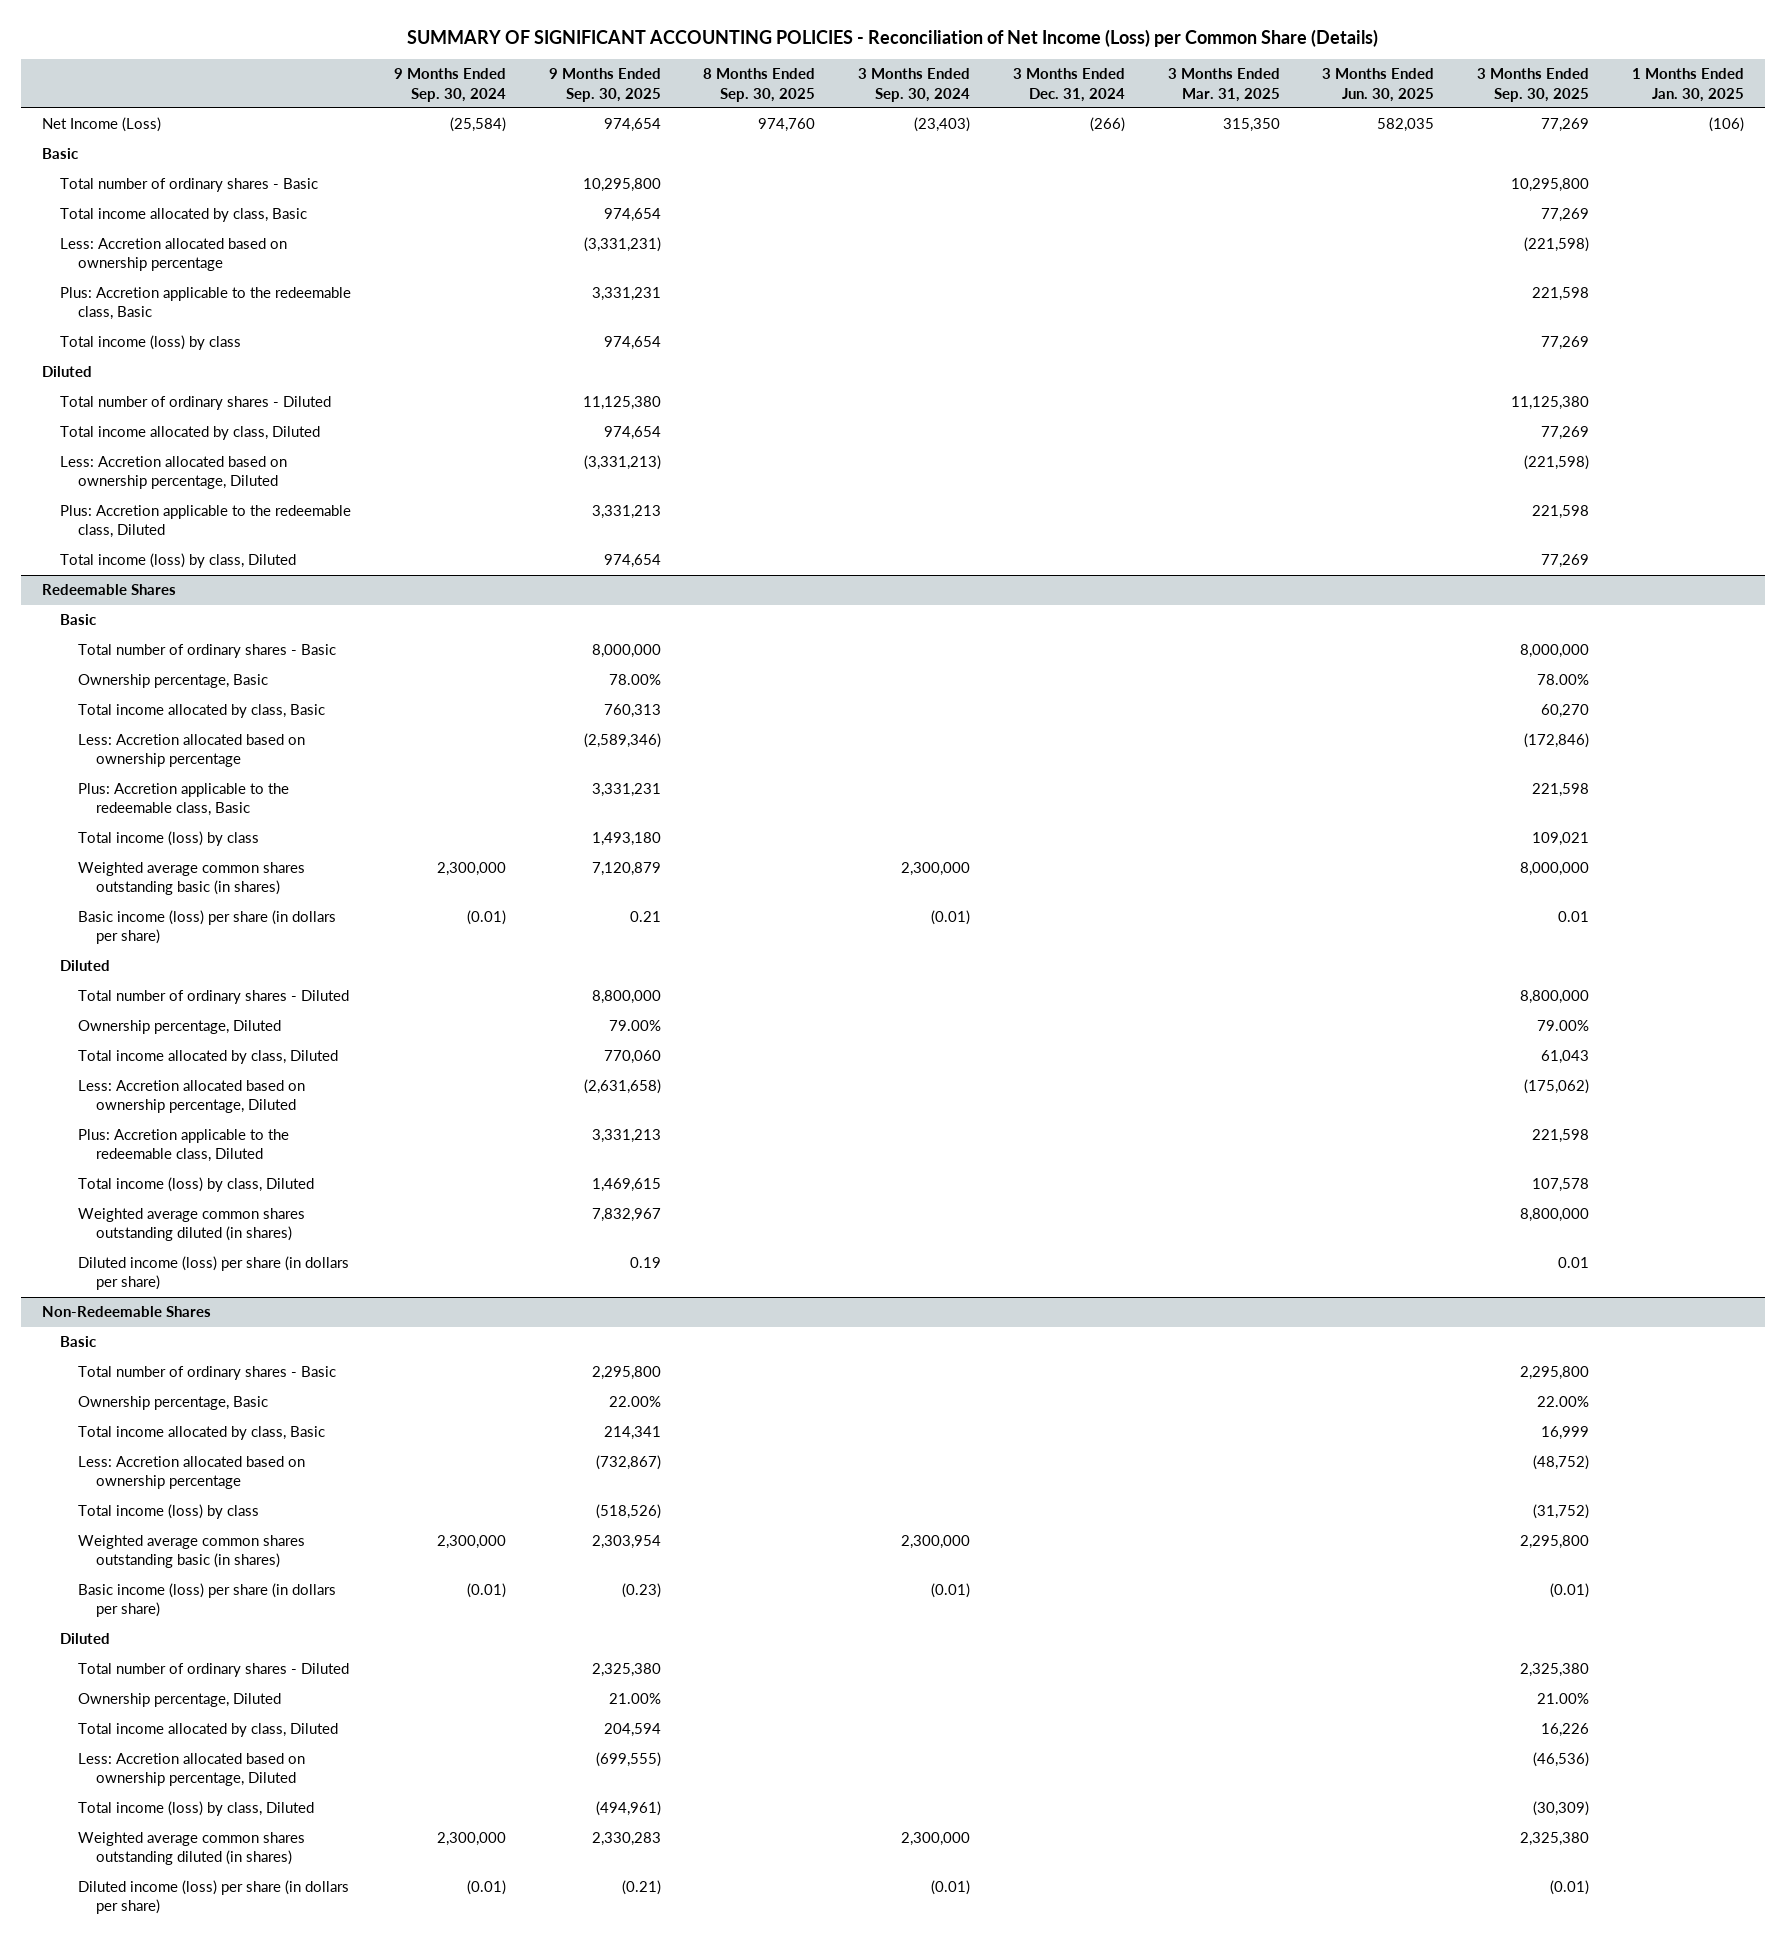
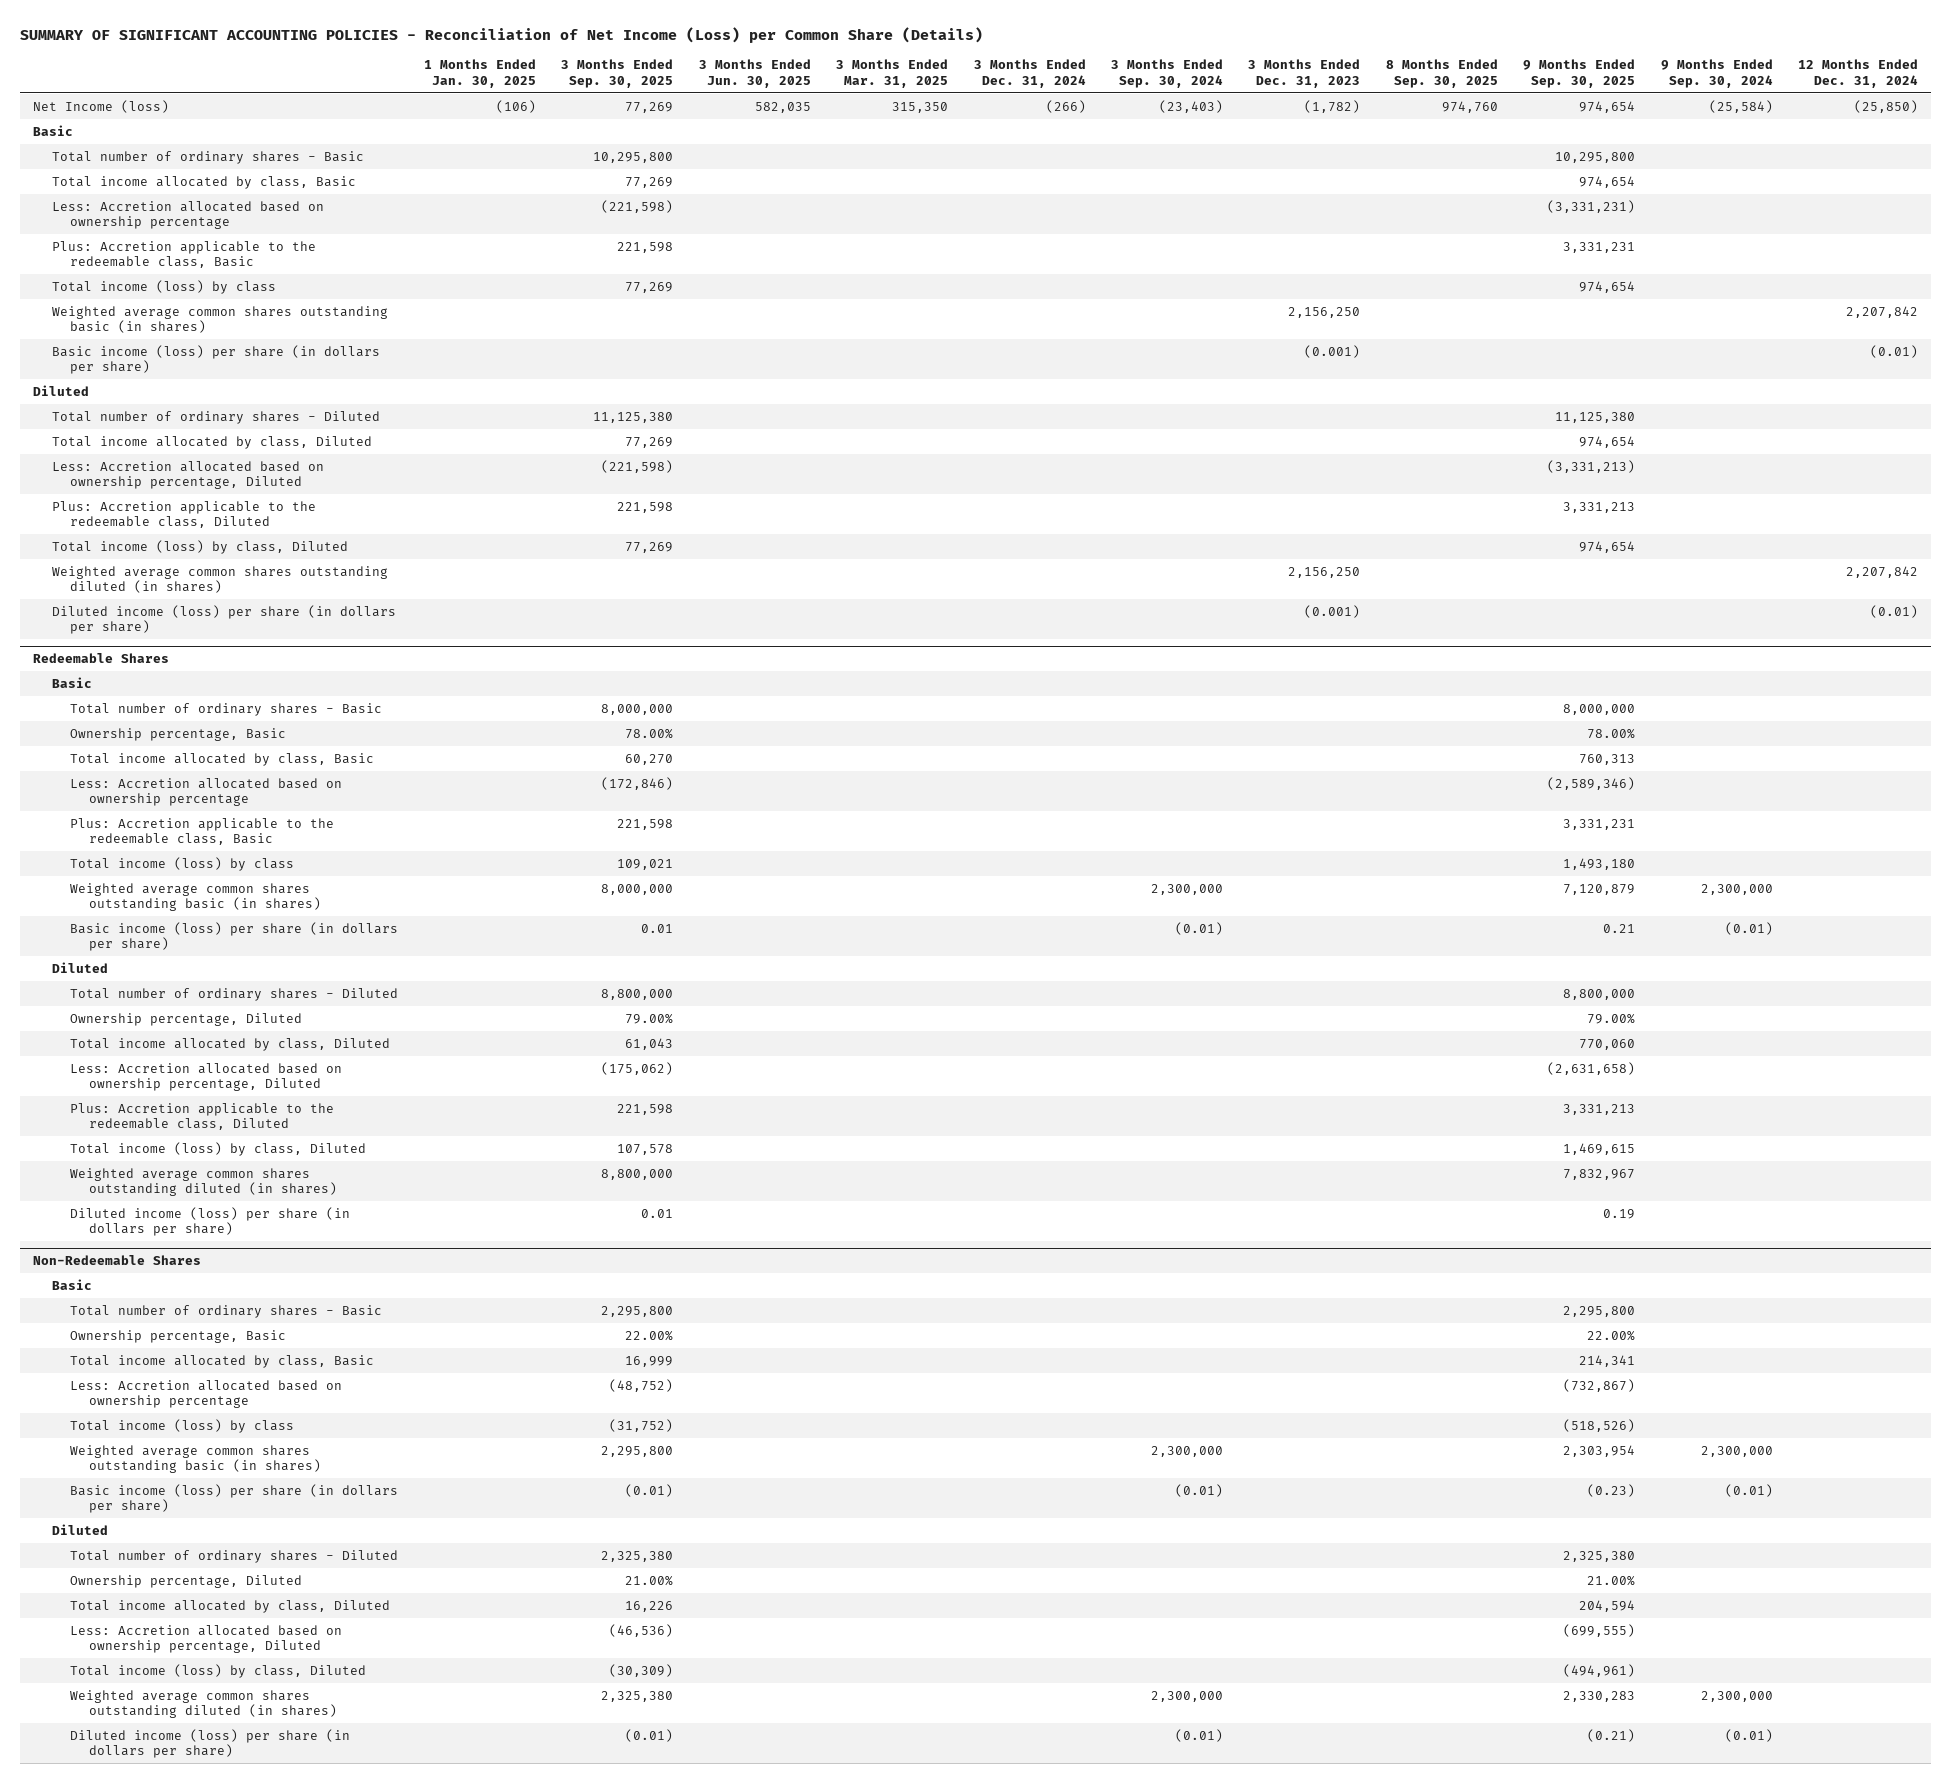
- | 9 Months Ended Sep. 30, 2024 | 9 Months Ended Sep. 30, 2025 | 8 Months Ended Sep. 30, 2025 | 3 Months Ended Sep. 30, 2024 | 3 Months Ended Dec. 31, 2024 | 3 Months Ended Mar. 31, 2025 | 3 Months Ended Jun. 30, 2025 | 3 Months Ended Sep. 30, 2025 | 1 Months Ended Jan. 30, 2025
+ | 1 Months Ended Jan. 30, 2025 | 3 Months Ended Sep. 30, 2025 | 3 Months Ended Jun. 30, 2025 | 3 Months Ended Mar. 31, 2025 | 3 Months Ended Dec. 31, 2024 | 3 Months Ended Sep. 30, 2024 | 3 Months Ended Dec. 31, 2023 | 8 Months Ended Sep. 30, 2025 | 9 Months Ended Sep. 30, 2025 | 9 Months Ended Sep. 30, 2024 | 12 Months Ended Dec. 31, 2024
- Net Income (Loss) | (25,584) | 974,654 | 974,760 | (23,403) | (266) | 315,350 | 582,035 | 77,269 | (106)
+ Net Income (loss) | (106) | 77,269 | 582,035 | 315,350 | (266) | (23,403) | (1,782) | 974,760 | 974,654 | (25,584) | (25,850)
+ Weighted average common shares outstanding basic (in shares) | | | | | | | 2,156,250 | | | | 2,207,842
+ Basic income (loss) per share (in dollars per share) | | | | | | | (0.001) | | | | (0.01)
+ Weighted average common shares outstanding diluted (in shares) | | | | | | | 2,156,250 | | | | 2,207,842
+ Diluted income (loss) per share (in dollars per share) | | | | | | | (0.001) | | | | (0.01)

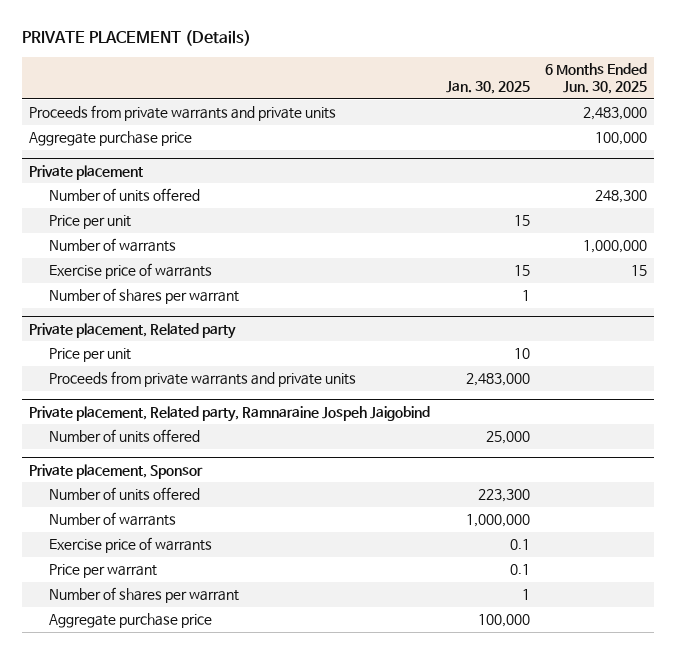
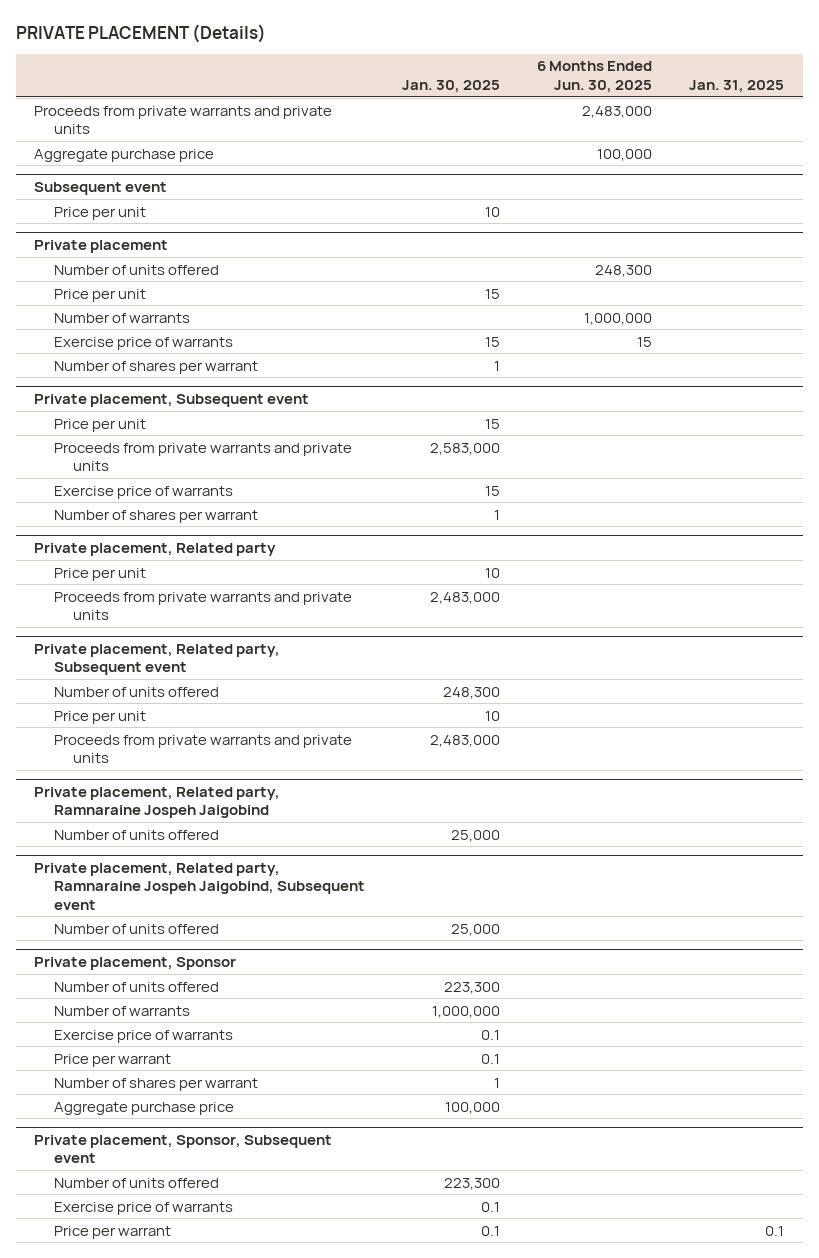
- | Jan. 30, 2025 | 6 Months Ended Jun. 30, 2025
+ | Jan. 30, 2025 | 6 Months Ended Jun. 30, 2025 | Jan. 31, 2025
+ Subsequent event
+ Price per unit | 10 | |
+ Private placement, Subsequent event
+ Price per unit | 15 | |
+ Proceeds from private warrants and private units | 2,583,000 | |
+ Exercise price of warrants | 15 | |
+ Number of shares per warrant | 1 | |
+ Private placement, Related party, Subsequent event
+ Number of units offered | 248,300 | |
+ Price per unit | 10 | |
+ Proceeds from private warrants and private units | 2,483,000 | |
+ Private placement, Related party, Ramnaraine Jospeh Jaigobind, Subsequent event
+ Number of units offered | 25,000 | |
+ Private placement, Sponsor, Subsequent event
+ Number of units offered | 223,300 | |
+ Exercise price of warrants | 0.1 | |
+ Price per warrant | 0.1 | | 0.1

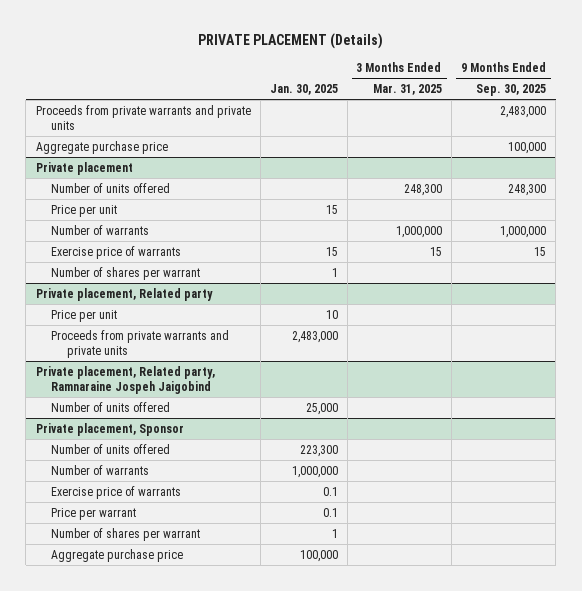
- | Jan. 30, 2025 | 6 Months Ended Jun. 30, 2025 | Jan. 31, 2025
+ | Jan. 30, 2025 | 3 Months Ended Mar. 31, 2025 | 9 Months Ended Sep. 30, 2025
- Subsequent event
- Price per unit | 10 | |
- Private placement, Subsequent event
- Price per unit | 15 | |
- Proceeds from private warrants and private units | 2,583,000 | |
- Exercise price of warrants | 15 | |
- Number of shares per warrant | 1 | |
- Private placement, Related party, Subsequent event
- Number of units offered | 248,300 | |
- Price per unit | 10 | |
- Proceeds from private warrants and private units | 2,483,000 | |
- Private placement, Related party, Ramnaraine Jospeh Jaigobind, Subsequent event
- Number of units offered | 25,000 | |
- Private placement, Sponsor, Subsequent event
- Number of units offered | 223,300 | |
- Exercise price of warrants | 0.1 | |
- Price per warrant | 0.1 | | 0.1

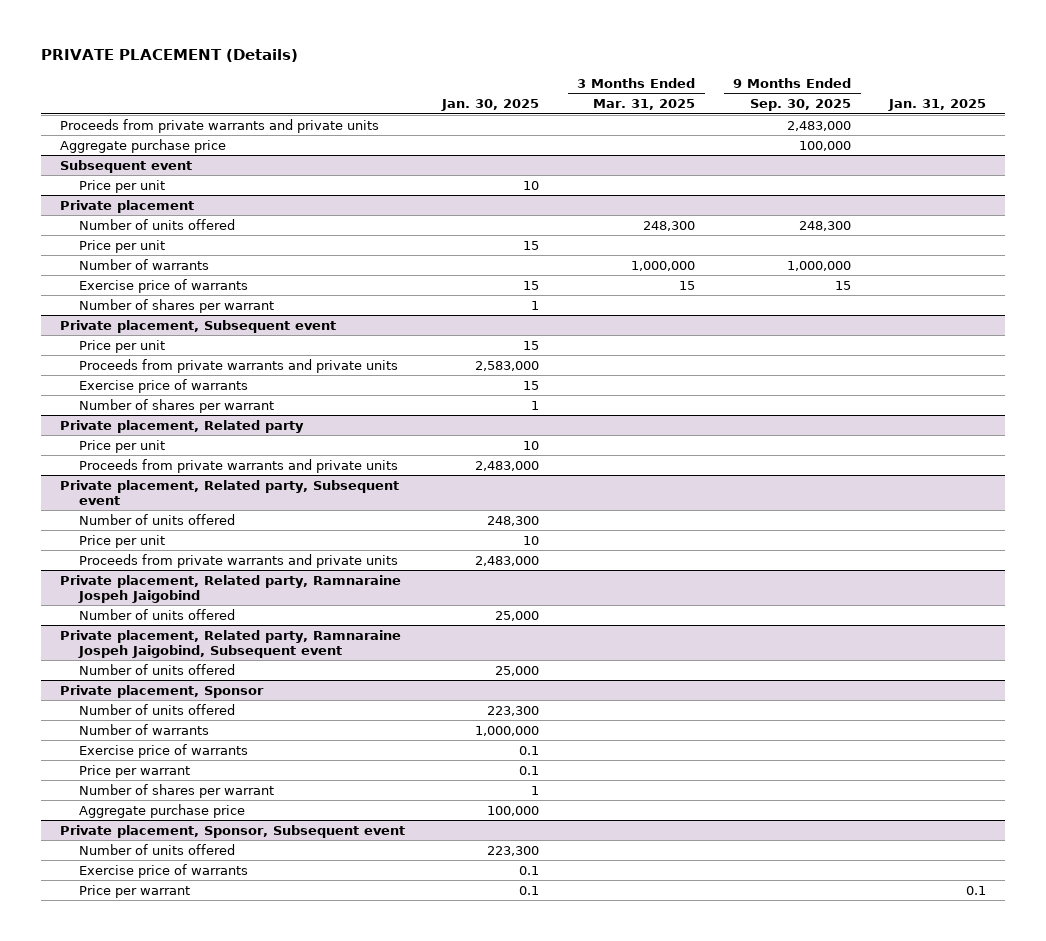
- | Jan. 30, 2025 | 3 Months Ended Mar. 31, 2025 | 9 Months Ended Sep. 30, 2025
+ | Jan. 30, 2025 | 3 Months Ended Mar. 31, 2025 | 9 Months Ended Sep. 30, 2025 | Jan. 31, 2025
+ Subsequent event
+ Price per unit | 10 | | |
+ Private placement, Subsequent event
+ Price per unit | 15 | | |
+ Proceeds from private warrants and private units | 2,583,000 | | |
+ Exercise price of warrants | 15 | | |
+ Number of shares per warrant | 1 | | |
+ Private placement, Related party, Subsequent event
+ Number of units offered | 248,300 | | |
+ Price per unit | 10 | | |
+ Proceeds from private warrants and private units | 2,483,000 | | |
+ Private placement, Related party, Ramnaraine Jospeh Jaigobind, Subsequent event
+ Number of units offered | 25,000 | | |
+ Private placement, Sponsor, Subsequent event
+ Number of units offered | 223,300 | | |
+ Exercise price of warrants | 0.1 | | |
+ Price per warrant | 0.1 | | | 0.1

